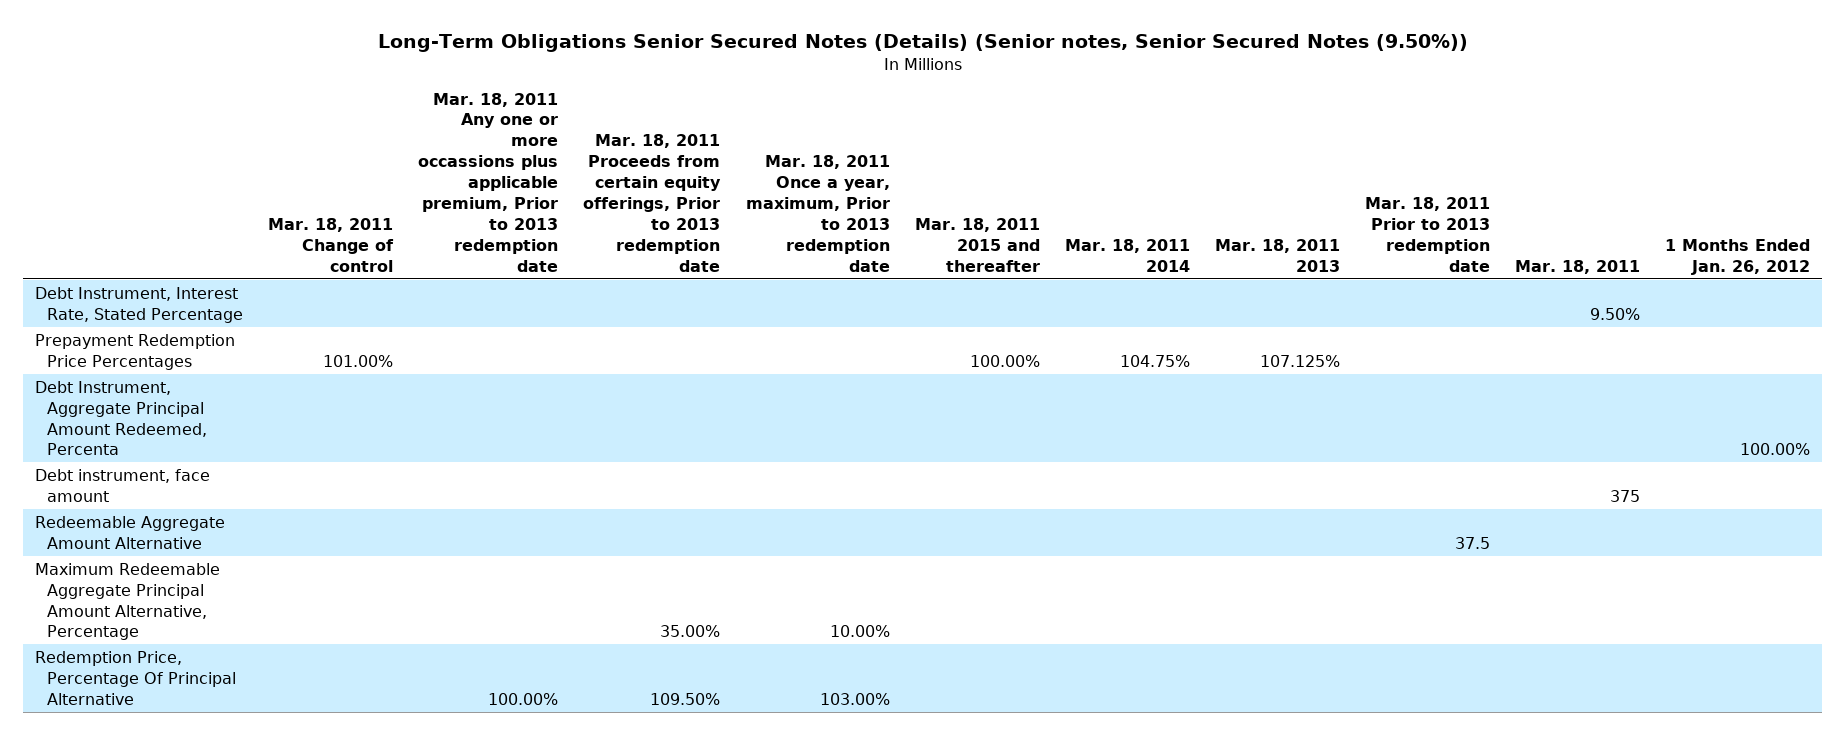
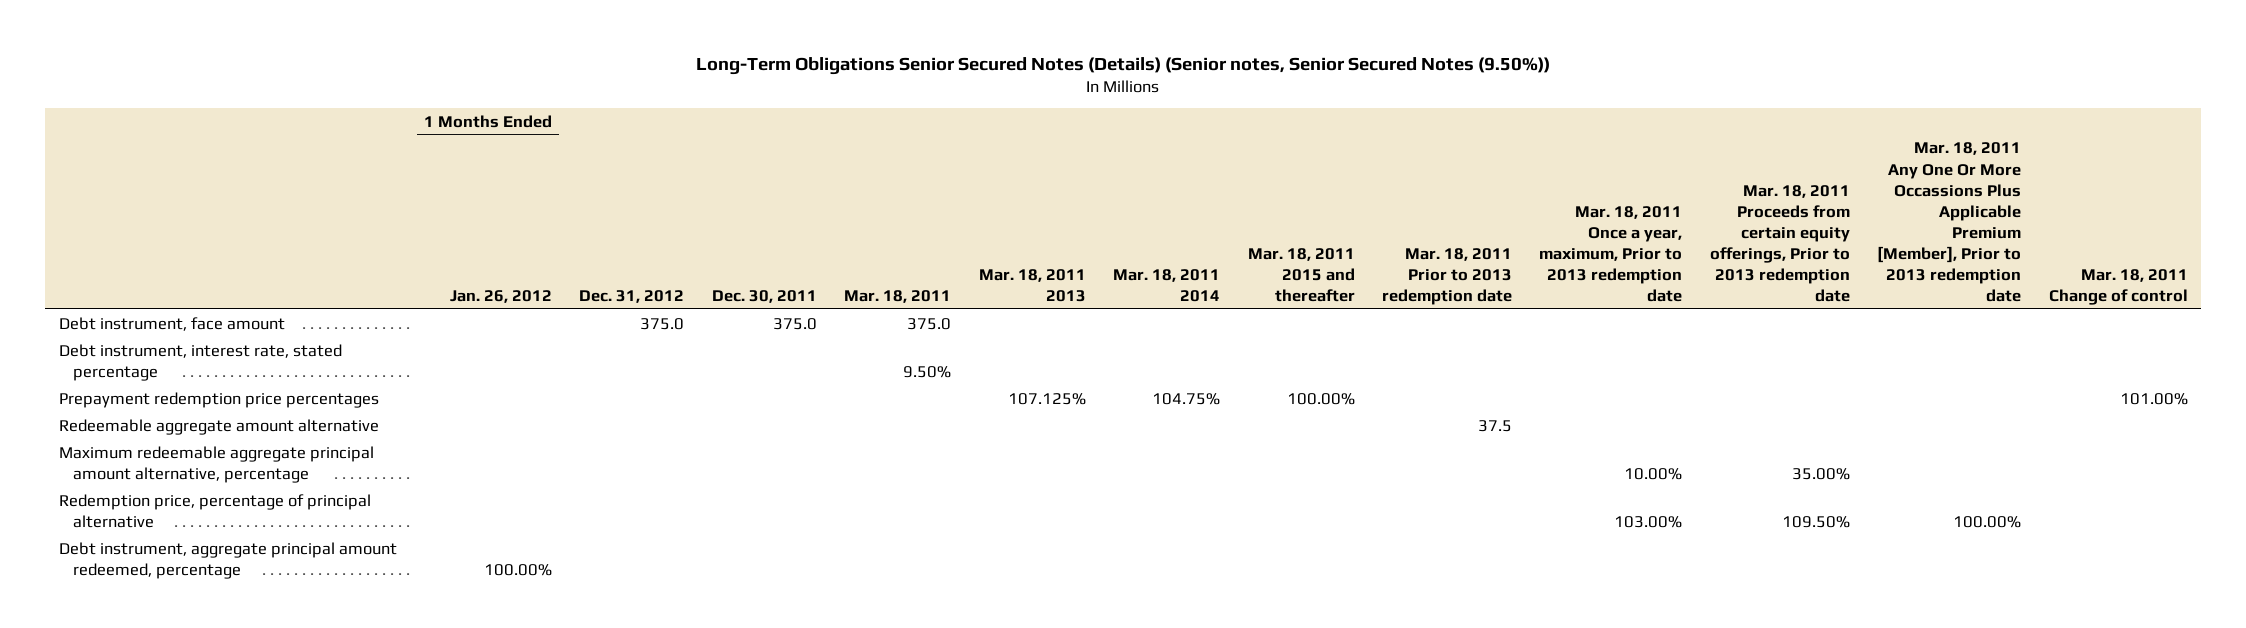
- | Mar. 18, 2011 Change of control | Mar. 18, 2011 Any one or more occassions plus applicable premium, Prior to 2013 redemption date | Mar. 18, 2011 Proceeds from certain equity offerings, Prior to 2013 redemption date | Mar. 18, 2011 Once a year, maximum, Prior to 2013 redemption date | Mar. 18, 2011 2015 and thereafter | Mar. 18, 2011 2014 | Mar. 18, 2011 2013 | Mar. 18, 2011 Prior to 2013 redemption date | Mar. 18, 2011 | 1 Months Ended Jan. 26, 2012
+ | 1 Months Ended Jan. 26, 2012 | Dec. 31, 2012 | Dec. 30, 2011 | Mar. 18, 2011 | Mar. 18, 2011 2013 | Mar. 18, 2011 2014 | Mar. 18, 2011 2015 and thereafter | Mar. 18, 2011 Prior to 2013 redemption date | Mar. 18, 2011 Once a year, maximum, Prior to 2013 redemption date | Mar. 18, 2011 Proceeds from certain equity offerings, Prior to 2013 redemption date | Mar. 18, 2011 Any One Or More Occassions Plus Applicable Premium [Member], Prior to 2013 redemption date | Mar. 18, 2011 Change of control
- Debt Instrument, Interest Rate, Stated Percentage | | | | | | | | | 9.50% |
- Prepayment Redemption Price Percentages | 101.00% | | | | 100.00% | 104.75% | 107.125% | | |
- Debt Instrument, Aggregate Principal Amount Redeemed, Percenta | | | | | | | | | | 100.00%
- Debt instrument, face amount | | | | | | | | | 375 |
- Redeemable Aggregate Amount Alternative | | | | | | | | 37.5 | |
- Maximum Redeemable Aggregate Principal Amount Alternative, Percentage | | | 35.00% | 10.00% | | | | | |
- Redemption Price, Percentage Of Principal Alternative | | 100.00% | 109.50% | 103.00% | | | | | |
+ Debt instrument, face amount | | 375.0 | 375.0 | 375.0 | | | | | | | |
+ Debt instrument, interest rate, stated percentage | | | | 9.50% | | | | | | | |
+ Prepayment redemption price percentages | | | | | 107.125% | 104.75% | 100.00% | | | | | 101.00%
+ Redeemable aggregate amount alternative | | | | | | | | 37.5 | | | |
+ Maximum redeemable aggregate principal amount alternative, percentage | | | | | | | | | 10.00% | 35.00% | |
+ Redemption price, percentage of principal alternative | | | | | | | | | 103.00% | 109.50% | 100.00% |
+ Debt instrument, aggregate principal amount redeemed, percentage | 100.00% | | | | | | | | | | |

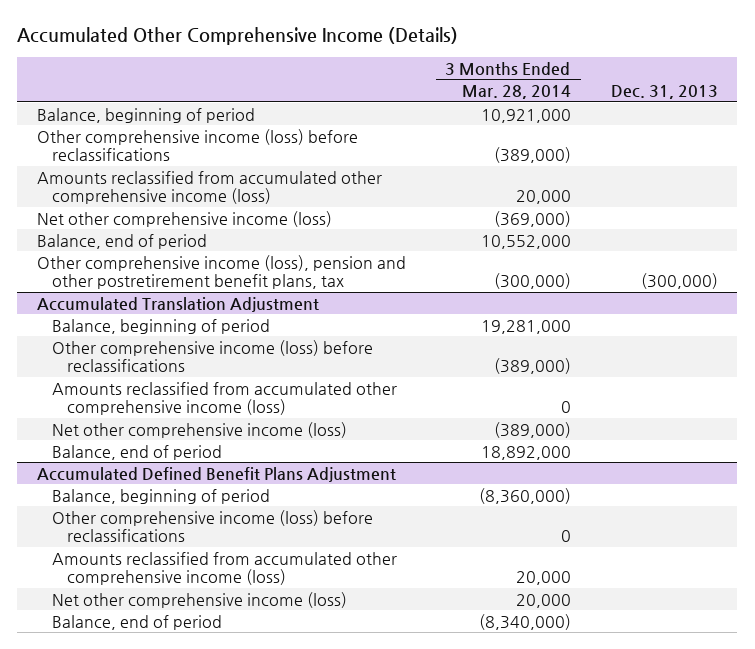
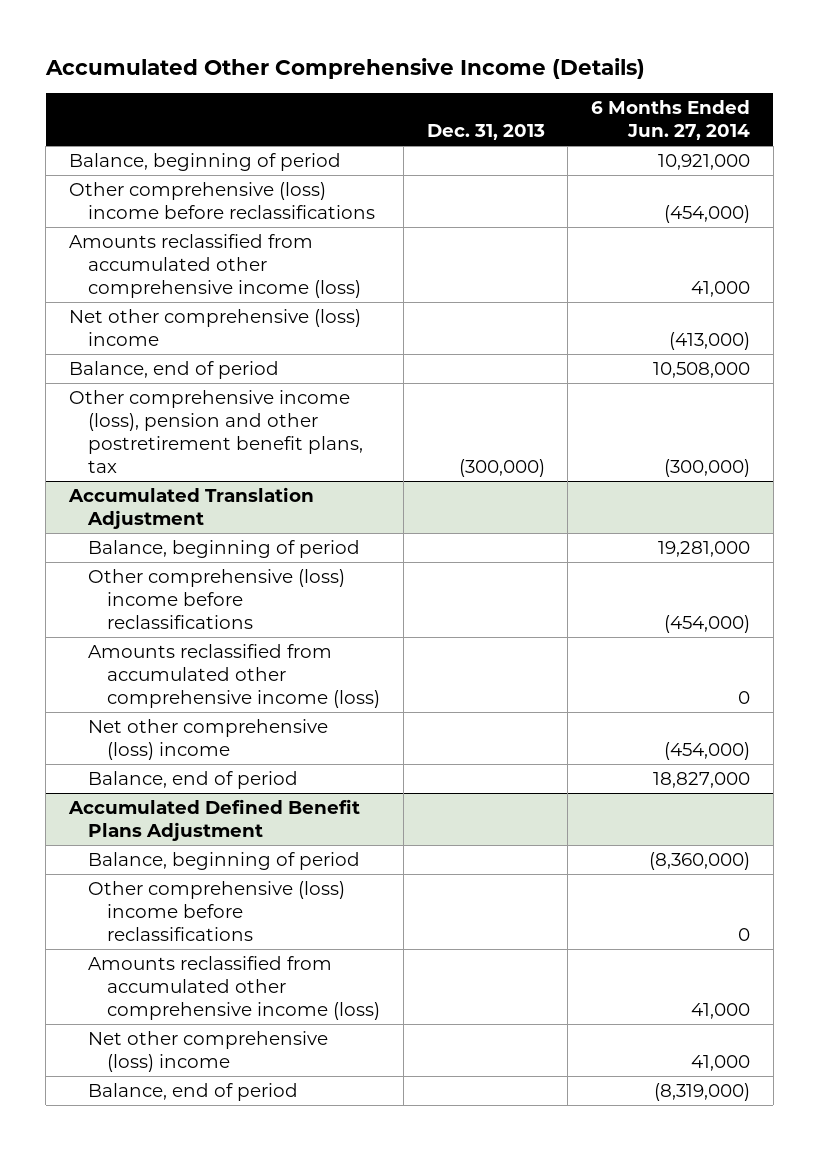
- | 3 Months Ended Mar. 28, 2014 | Dec. 31, 2013
+ | Dec. 31, 2013 | 6 Months Ended Jun. 27, 2014
- Other comprehensive income (loss) before reclassifications | (389,000) |
+ Other comprehensive (loss) income before reclassifications | | (454,000)
- Net other comprehensive income (loss) | (369,000) |
+ Net other comprehensive (loss) income | | (413,000)
@ Accumulated Translation Adjustment
- Other comprehensive income (loss) before reclassifications | (389,000) |
+ Other comprehensive (loss) income before reclassifications | | (454,000)
- Net other comprehensive income (loss) | (389,000) |
+ Net other comprehensive (loss) income | | (454,000)
@ Accumulated Defined Benefit Plans Adjustment
- Other comprehensive income (loss) before reclassifications | 0 |
+ Other comprehensive (loss) income before reclassifications | | 0
- Net other comprehensive income (loss) | 20,000 |
+ Net other comprehensive (loss) income | | 41,000

